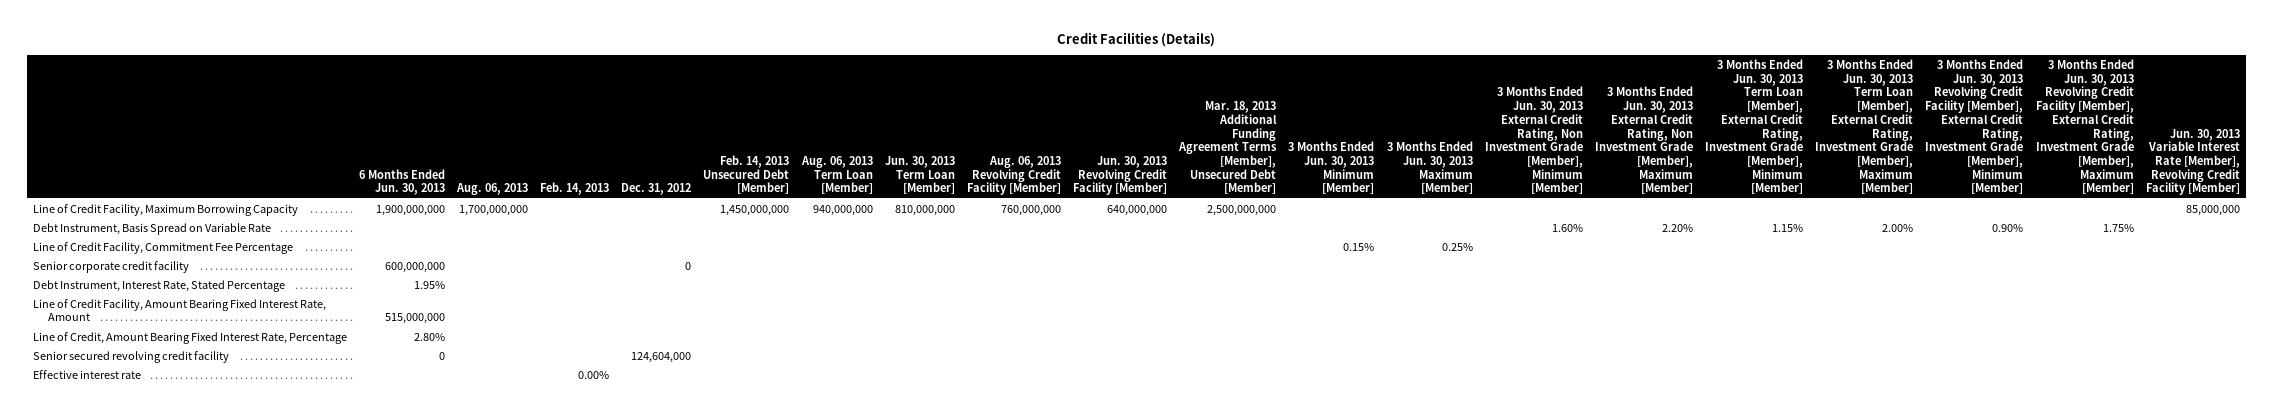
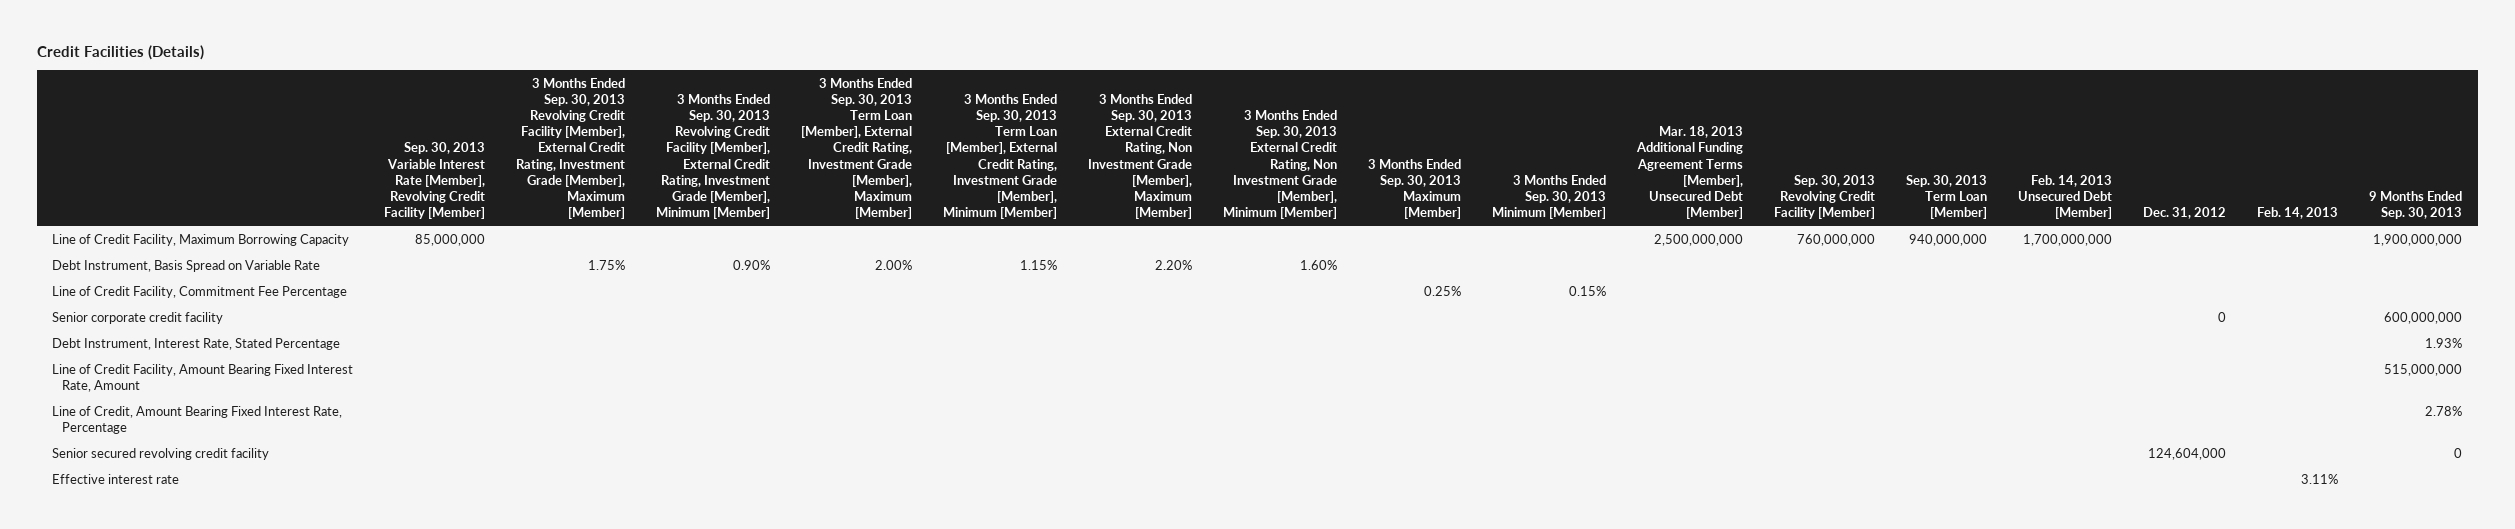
- | 6 Months Ended Jun. 30, 2013 | Aug. 06, 2013 | Feb. 14, 2013 | Dec. 31, 2012 | Feb. 14, 2013 Unsecured Debt [Member] | Aug. 06, 2013 Term Loan [Member] | Jun. 30, 2013 Term Loan [Member] | Aug. 06, 2013 Revolving Credit Facility [Member] | Jun. 30, 2013 Revolving Credit Facility [Member] | Mar. 18, 2013 Additional Funding Agreement Terms [Member], Unsecured Debt [Member] | 3 Months Ended Jun. 30, 2013 Minimum [Member] | 3 Months Ended Jun. 30, 2013 Maximum [Member] | 3 Months Ended Jun. 30, 2013 External Credit Rating, Non Investment Grade [Member], Minimum [Member] | 3 Months Ended Jun. 30, 2013 External Credit Rating, Non Investment Grade [Member], Maximum [Member] | 3 Months Ended Jun. 30, 2013 Term Loan [Member], External Credit Rating, Investment Grade [Member], Minimum [Member] | 3 Months Ended Jun. 30, 2013 Term Loan [Member], External Credit Rating, Investment Grade [Member], Maximum [Member] | 3 Months Ended Jun. 30, 2013 Revolving Credit Facility [Member], External Credit Rating, Investment Grade [Member], Minimum [Member] | 3 Months Ended Jun. 30, 2013 Revolving Credit Facility [Member], External Credit Rating, Investment Grade [Member], Maximum [Member] | Jun. 30, 2013 Variable Interest Rate [Member], Revolving Credit Facility [Member]
+ | Sep. 30, 2013 Variable Interest Rate [Member], Revolving Credit Facility [Member] | 3 Months Ended Sep. 30, 2013 Revolving Credit Facility [Member], External Credit Rating, Investment Grade [Member], Maximum [Member] | 3 Months Ended Sep. 30, 2013 Revolving Credit Facility [Member], External Credit Rating, Investment Grade [Member], Minimum [Member] | 3 Months Ended Sep. 30, 2013 Term Loan [Member], External Credit Rating, Investment Grade [Member], Maximum [Member] | 3 Months Ended Sep. 30, 2013 Term Loan [Member], External Credit Rating, Investment Grade [Member], Minimum [Member] | 3 Months Ended Sep. 30, 2013 External Credit Rating, Non Investment Grade [Member], Maximum [Member] | 3 Months Ended Sep. 30, 2013 External Credit Rating, Non Investment Grade [Member], Minimum [Member] | 3 Months Ended Sep. 30, 2013 Maximum [Member] | 3 Months Ended Sep. 30, 2013 Minimum [Member] | Mar. 18, 2013 Additional Funding Agreement Terms [Member], Unsecured Debt [Member] | Sep. 30, 2013 Revolving Credit Facility [Member] | Sep. 30, 2013 Term Loan [Member] | Feb. 14, 2013 Unsecured Debt [Member] | Dec. 31, 2012 | Feb. 14, 2013 | 9 Months Ended Sep. 30, 2013
- Line of Credit Facility, Maximum Borrowing Capacity | 1,900,000,000 | 1,700,000,000 | | | 1,450,000,000 | 940,000,000 | 810,000,000 | 760,000,000 | 640,000,000 | 2,500,000,000 | | | | | | | | | 85,000,000
+ Line of Credit Facility, Maximum Borrowing Capacity | 85,000,000 | | | | | | | | | 2,500,000,000 | 760,000,000 | 940,000,000 | 1,700,000,000 | | | 1,900,000,000
- Effective interest rate | | | 0.00% | | | | | | | | | | | | | | | |
+ Effective interest rate | | | | | | | | | | | | | | | 3.11% |

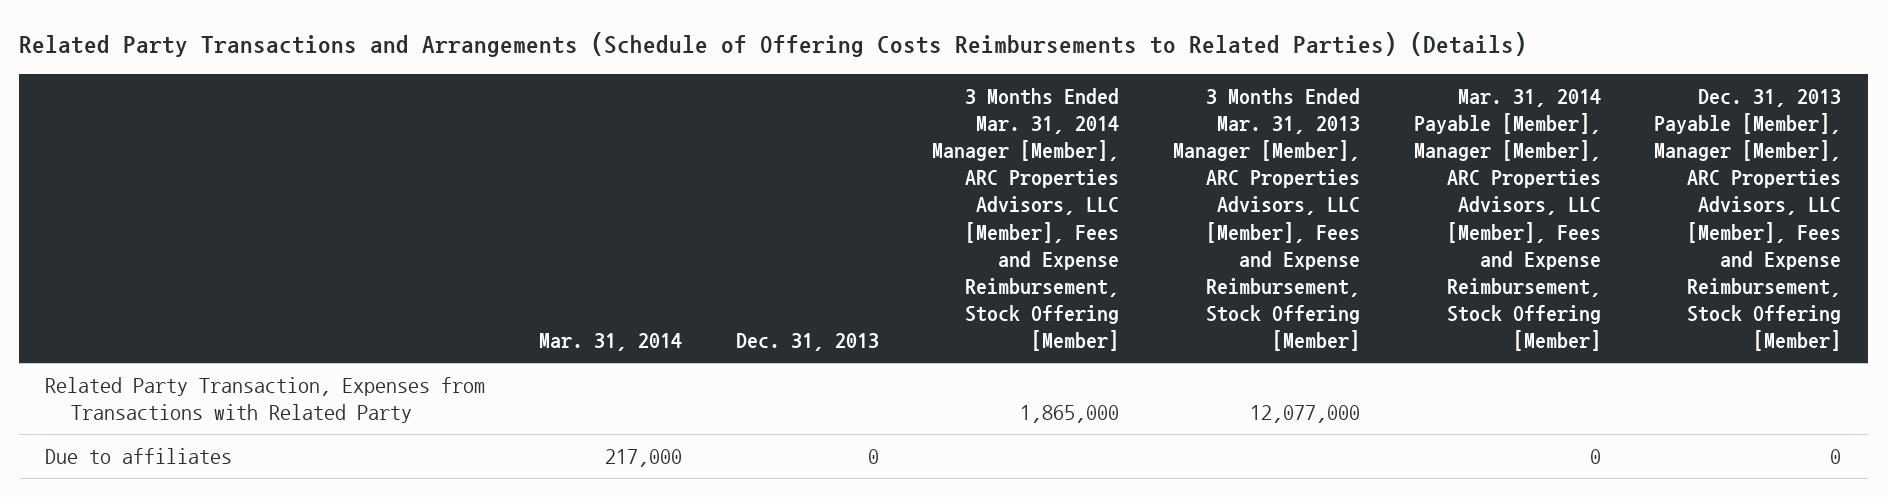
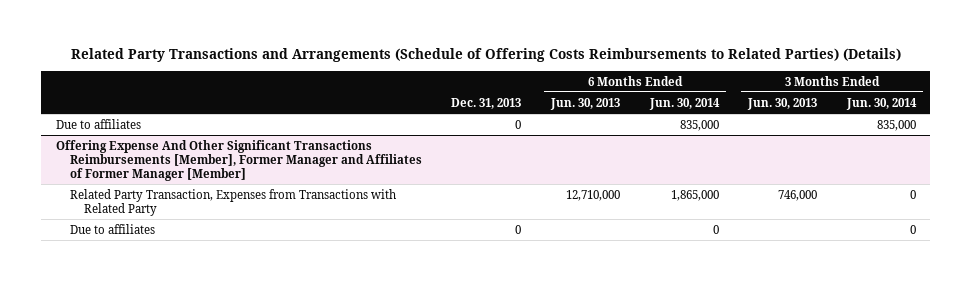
- | Mar. 31, 2014 | Dec. 31, 2013 | 3 Months Ended Mar. 31, 2014 Manager [Member], ARC Properties Advisors, LLC [Member], Fees and Expense Reimbursement, Stock Offering [Member] | 3 Months Ended Mar. 31, 2013 Manager [Member], ARC Properties Advisors, LLC [Member], Fees and Expense Reimbursement, Stock Offering [Member] | Mar. 31, 2014 Payable [Member], Manager [Member], ARC Properties Advisors, LLC [Member], Fees and Expense Reimbursement, Stock Offering [Member] | Dec. 31, 2013 Payable [Member], Manager [Member], ARC Properties Advisors, LLC [Member], Fees and Expense Reimbursement, Stock Offering [Member]
+ | Dec. 31, 2013 | 6 Months Ended Jun. 30, 2013 | 6 Months Ended Jun. 30, 2014 | 3 Months Ended Jun. 30, 2013 | 3 Months Ended Jun. 30, 2014
- Related Party Transaction, Expenses from Transactions with Related Party | | | 1,865,000 | 12,077,000 | |
+ Offering Expense And Other Significant Transactions Reimbursements [Member], Former Manager and Affiliates of Former Manager [Member]
+ Related Party Transaction, Expenses from Transactions with Related Party | | 12,710,000 | 1,865,000 | 746,000 | 0
+ Due to affiliates | 0 | | 0 | | 0

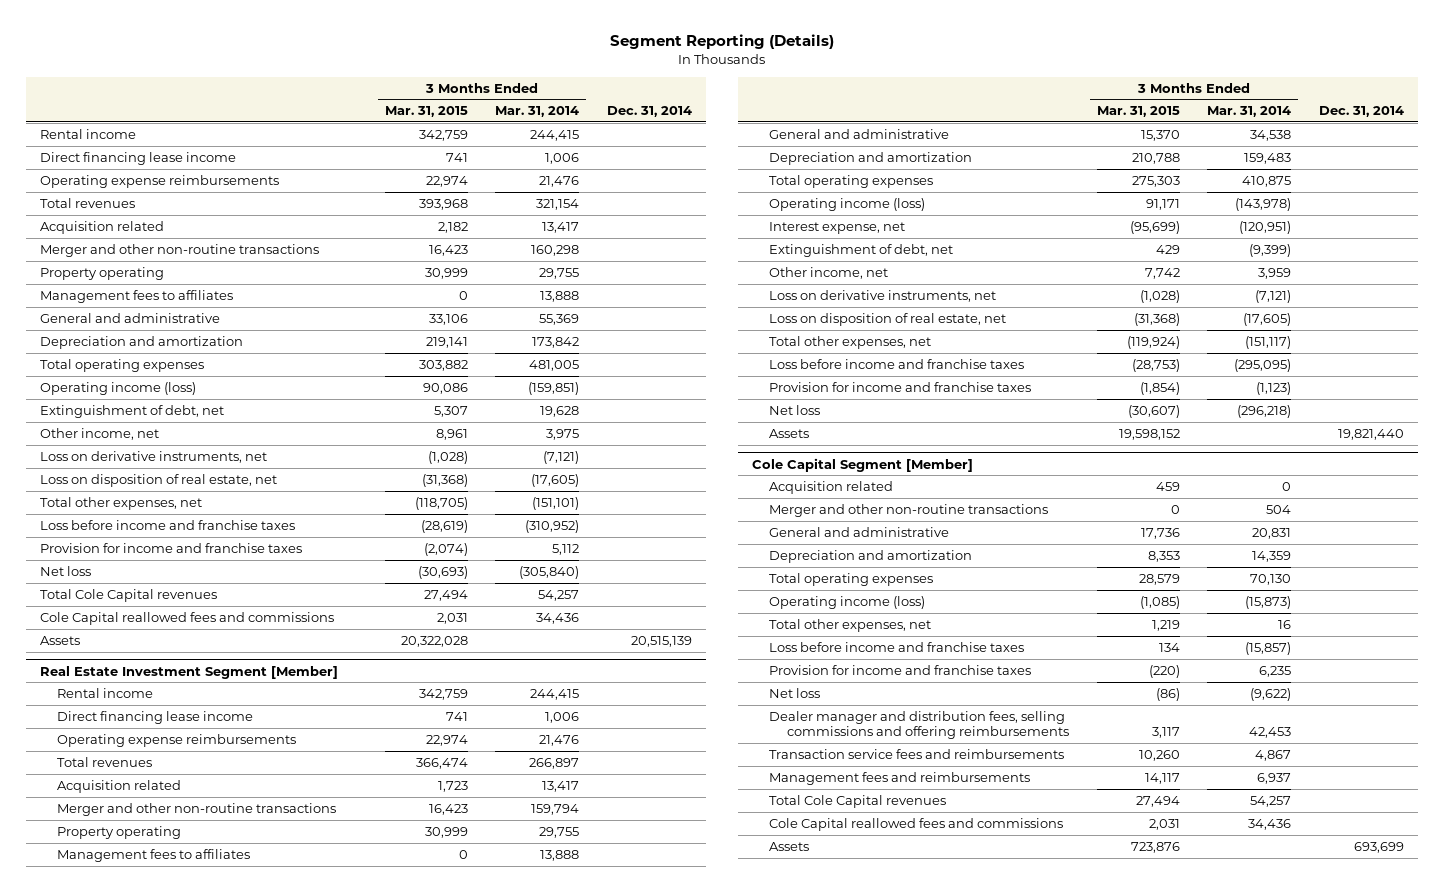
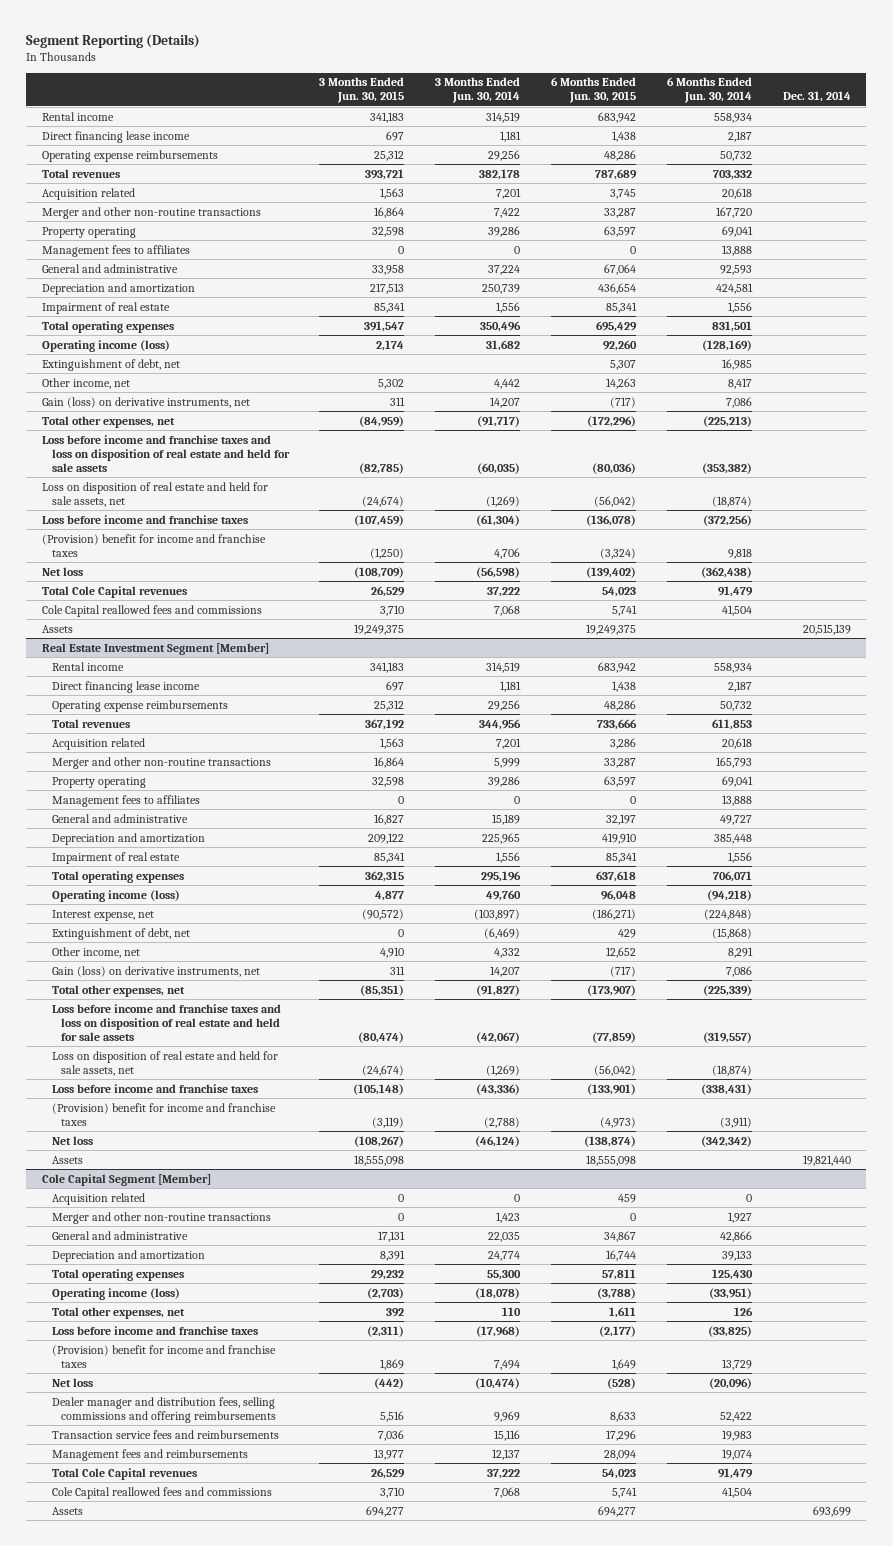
- | 3 Months Ended Mar. 31, 2015 | 3 Months Ended Mar. 31, 2014 | Dec. 31, 2014
+ | 3 Months Ended Jun. 30, 2015 | 3 Months Ended Jun. 30, 2014 | 6 Months Ended Jun. 30, 2015 | 6 Months Ended Jun. 30, 2014 | Dec. 31, 2014
+ Impairment of real estate | 85,341 | 1,556 | 85,341 | 1,556 |
- Loss on derivative instruments, net | (1,028) | (7,121) |
- Loss on disposition of real estate, net | (31,368) | (17,605) |
+ Gain (loss) on derivative instruments, net | 311 | 14,207 | (717) | 7,086 |
+ Loss before income and franchise taxes and loss on disposition of real estate and held for sale assets | (82,785) | (60,035) | (80,036) | (353,382) |
+ Loss on disposition of real estate and held for sale assets, net | (24,674) | (1,269) | (56,042) | (18,874) |
- Provision for income and franchise taxes | (2,074) | 5,112 |
+ (Provision) benefit for income and franchise taxes | (1,250) | 4,706 | (3,324) | 9,818 |
@ Real Estate Investment Segment [Member]
+ Impairment of real estate | 85,341 | 1,556 | 85,341 | 1,556 |
- Loss on derivative instruments, net | (1,028) | (7,121) |
- Loss on disposition of real estate, net | (31,368) | (17,605) |
+ Gain (loss) on derivative instruments, net | 311 | 14,207 | (717) | 7,086 |
+ Loss before income and franchise taxes and loss on disposition of real estate and held for sale assets | (80,474) | (42,067) | (77,859) | (319,557) |
+ Loss on disposition of real estate and held for sale assets, net | (24,674) | (1,269) | (56,042) | (18,874) |
- Provision for income and franchise taxes | (1,854) | (1,123) |
+ (Provision) benefit for income and franchise taxes | (3,119) | (2,788) | (4,973) | (3,911) |
@ Cole Capital Segment [Member]
- Provision for income and franchise taxes | (220) | 6,235 |
+ (Provision) benefit for income and franchise taxes | 1,869 | 7,494 | 1,649 | 13,729 |

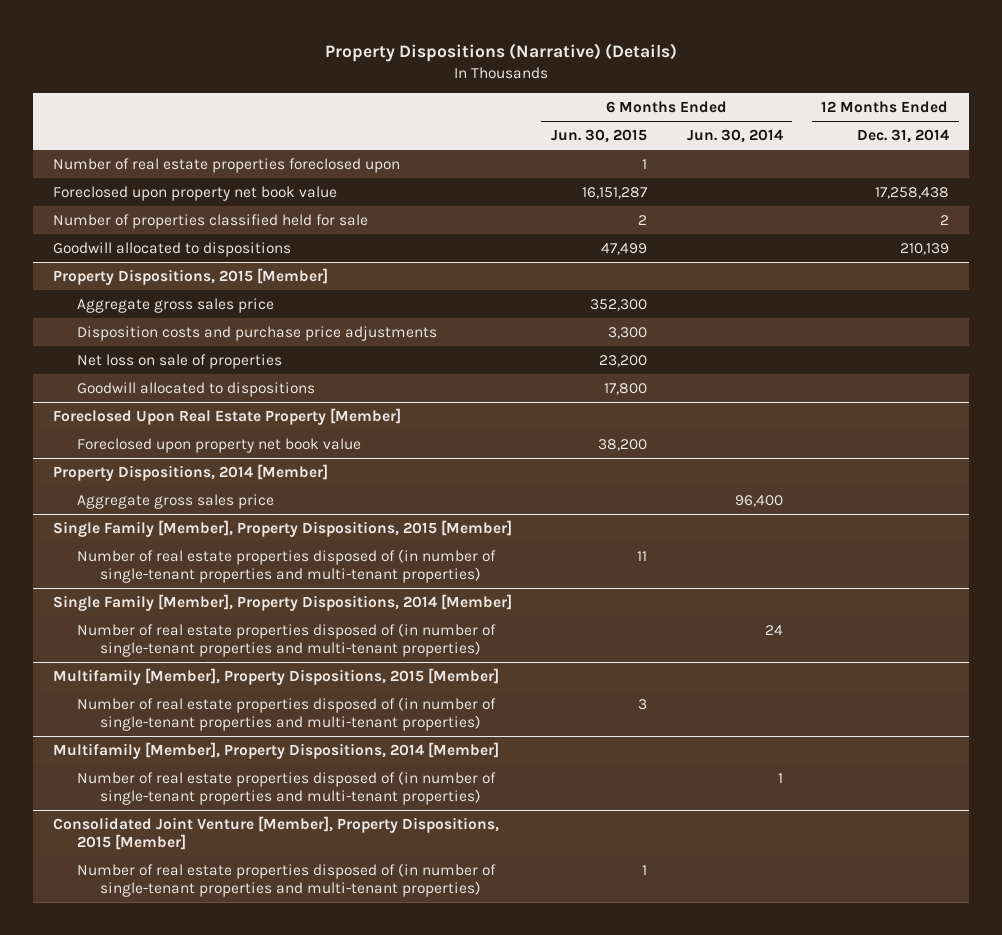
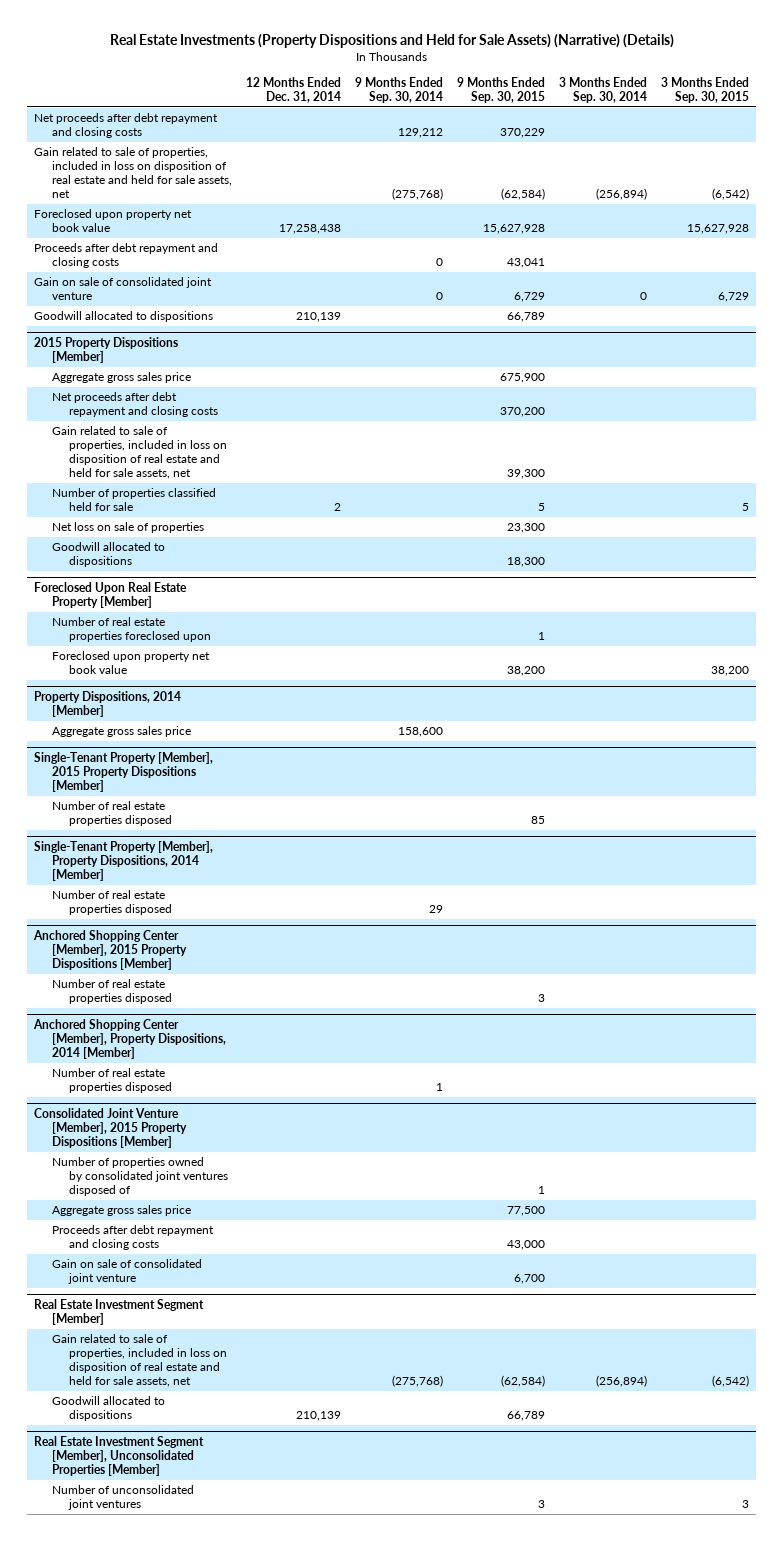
- Property Dispositions (Narrative) (Details)
+ Real Estate Investments (Property Dispositions and Held for Sale Assets) (Narrative) (Details)
- | 6 Months Ended Jun. 30, 2015 | 6 Months Ended Jun. 30, 2014 | 12 Months Ended Dec. 31, 2014
+ | 12 Months Ended Dec. 31, 2014 | 9 Months Ended Sep. 30, 2014 | 9 Months Ended Sep. 30, 2015 | 3 Months Ended Sep. 30, 2014 | 3 Months Ended Sep. 30, 2015
- Number of real estate properties foreclosed upon | 1 | |
+ Net proceeds after debt repayment and closing costs | | 129,212 | 370,229 | |
+ Gain related to sale of properties, included in loss on disposition of real estate and held for sale assets, net | | (275,768) | (62,584) | (256,894) | (6,542)
- Number of properties classified held for sale | 2 | | 2
+ Proceeds after debt repayment and closing costs | | 0 | 43,041 | |
+ Gain on sale of consolidated joint venture | | 0 | 6,729 | 0 | 6,729
- Property Dispositions, 2015 [Member]
+ 2015 Property Dispositions [Member]
- Disposition costs and purchase price adjustments | 3,300 | |
+ Net proceeds after debt repayment and closing costs | | | 370,200 | |
+ Gain related to sale of properties, included in loss on disposition of real estate and held for sale assets, net | | | 39,300 | |
+ Number of properties classified held for sale | 2 | | 5 | | 5
@ Foreclosed Upon Real Estate Property [Member]
+ Number of real estate properties foreclosed upon | | | 1 | |
- Single Family [Member], Property Dispositions, 2015 [Member]
- Number of real estate properties disposed of (in number of single-tenant properties and multi-tenant properties) | 11 | |
- Single Family [Member], Property Dispositions, 2014 [Member]
- Number of real estate properties disposed of (in number of single-tenant properties and multi-tenant properties) | | 24 |
- Multifamily [Member], Property Dispositions, 2015 [Member]
- Number of real estate properties disposed of (in number of single-tenant properties and multi-tenant properties) | 3 | |
- Multifamily [Member], Property Dispositions, 2014 [Member]
- Number of real estate properties disposed of (in number of single-tenant properties and multi-tenant properties) | | 1 |
- Consolidated Joint Venture [Member], Property Dispositions, 2015 [Member]
- Number of real estate properties disposed of (in number of single-tenant properties and multi-tenant properties) | 1 | |
+ Single-Tenant Property [Member], 2015 Property Dispositions [Member]
+ Number of real estate properties disposed | | | 85 | |
+ Single-Tenant Property [Member], Property Dispositions, 2014 [Member]
+ Number of real estate properties disposed | | 29 | | |
+ Anchored Shopping Center [Member], 2015 Property Dispositions [Member]
+ Number of real estate properties disposed | | | 3 | |
+ Anchored Shopping Center [Member], Property Dispositions, 2014 [Member]
+ Number of real estate properties disposed | | 1 | | |
+ Consolidated Joint Venture [Member], 2015 Property Dispositions [Member]
+ Number of properties owned by consolidated joint ventures disposed of | | | 1 | |
+ Aggregate gross sales price | | | 77,500 | |
+ Proceeds after debt repayment and closing costs | | | 43,000 | |
+ Gain on sale of consolidated joint venture | | | 6,700 | |
+ Real Estate Investment Segment [Member]
+ Gain related to sale of properties, included in loss on disposition of real estate and held for sale assets, net | | (275,768) | (62,584) | (256,894) | (6,542)
+ Goodwill allocated to dispositions | 210,139 | | 66,789 | |
+ Real Estate Investment Segment [Member], Unconsolidated Properties [Member]
+ Number of unconsolidated joint ventures | | | 3 | | 3

